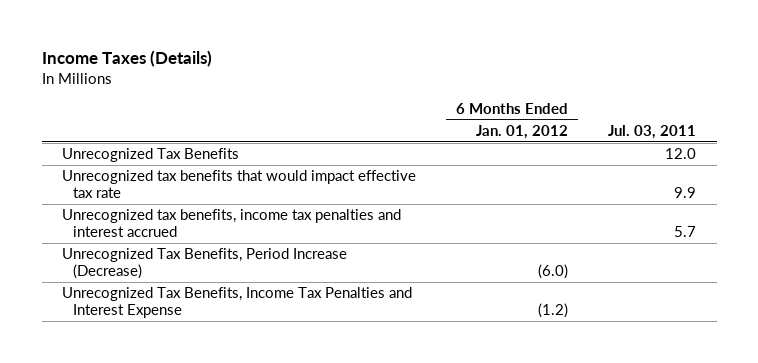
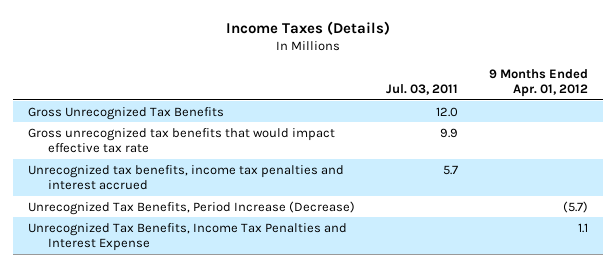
- | 6 Months Ended Jan. 01, 2012 | Jul. 03, 2011
+ | Jul. 03, 2011 | 9 Months Ended Apr. 01, 2012
- Unrecognized Tax Benefits | | 12.0
- Unrecognized tax benefits that would impact effective tax rate | | 9.9
+ Gross Unrecognized Tax Benefits | 12.0 |
+ Gross unrecognized tax benefits that would impact effective tax rate | 9.9 |

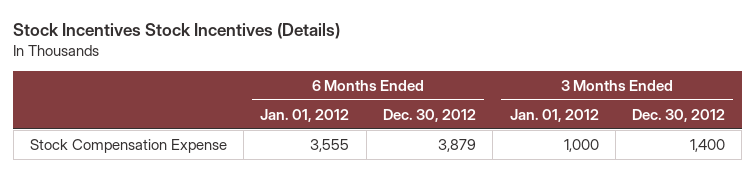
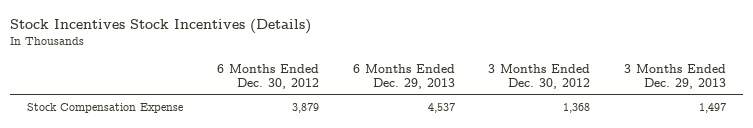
- | 6 Months Ended Jan. 01, 2012 | 6 Months Ended Dec. 30, 2012 | 3 Months Ended Jan. 01, 2012 | 3 Months Ended Dec. 30, 2012
+ | 6 Months Ended Dec. 30, 2012 | 6 Months Ended Dec. 29, 2013 | 3 Months Ended Dec. 30, 2012 | 3 Months Ended Dec. 29, 2013
- Stock Compensation Expense | 3,555 | 3,879 | 1,000 | 1,400
+ Stock Compensation Expense | 3,879 | 4,537 | 1,368 | 1,497

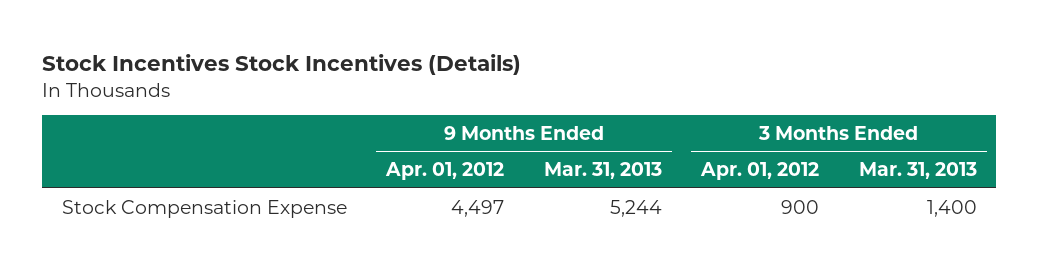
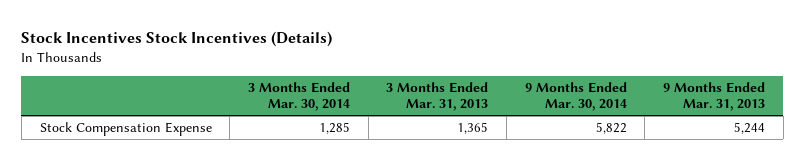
- | 9 Months Ended Apr. 01, 2012 | 9 Months Ended Mar. 31, 2013 | 3 Months Ended Apr. 01, 2012 | 3 Months Ended Mar. 31, 2013
+ | 3 Months Ended Mar. 30, 2014 | 3 Months Ended Mar. 31, 2013 | 9 Months Ended Mar. 30, 2014 | 9 Months Ended Mar. 31, 2013
- Stock Compensation Expense | 4,497 | 5,244 | 900 | 1,400
+ Stock Compensation Expense | 1,285 | 1,365 | 5,822 | 5,244

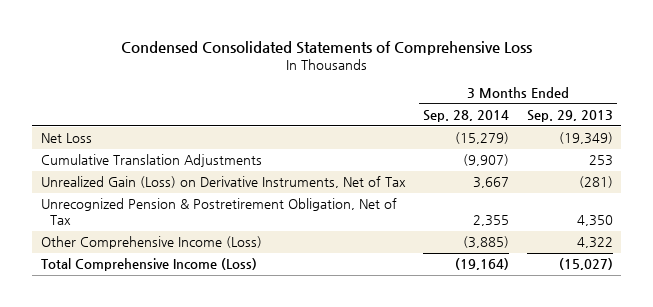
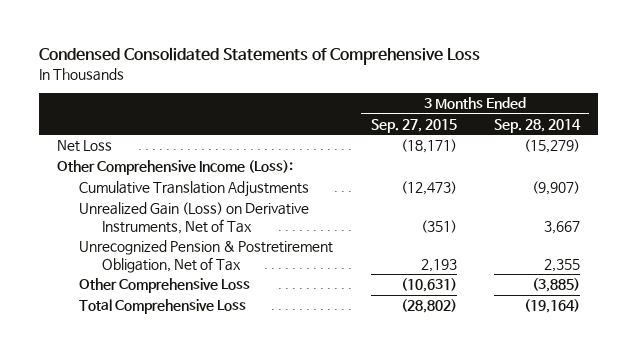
- | 3 Months Ended Sep. 28, 2014 | 3 Months Ended Sep. 29, 2013
+ | 3 Months Ended Sep. 27, 2015 | 3 Months Ended Sep. 28, 2014
+ Other Comprehensive Income (Loss):
- Other Comprehensive Income (Loss) | (3,885) | 4,322
- Total Comprehensive Income (Loss) | (19,164) | (15,027)
+ Other Comprehensive Loss | (10,631) | (3,885)
+ Total Comprehensive Loss | (28,802) | (19,164)

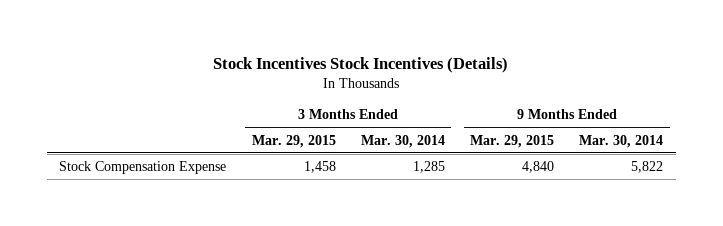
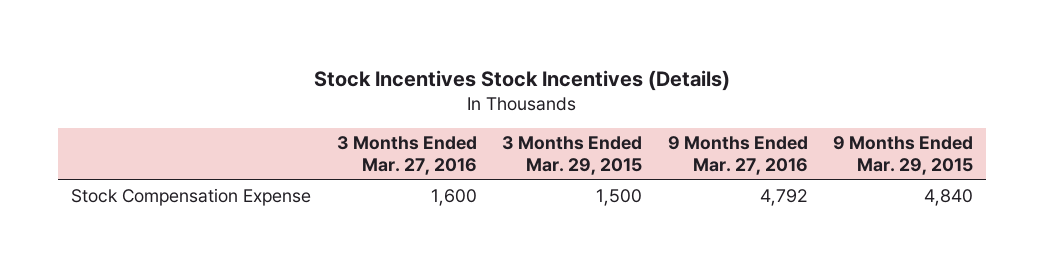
- | 3 Months Ended Mar. 29, 2015 | 3 Months Ended Mar. 30, 2014 | 9 Months Ended Mar. 29, 2015 | 9 Months Ended Mar. 30, 2014
+ | 3 Months Ended Mar. 27, 2016 | 3 Months Ended Mar. 29, 2015 | 9 Months Ended Mar. 27, 2016 | 9 Months Ended Mar. 29, 2015
- Stock Compensation Expense | 1,458 | 1,285 | 4,840 | 5,822
+ Stock Compensation Expense | 1,600 | 1,500 | 4,792 | 4,840

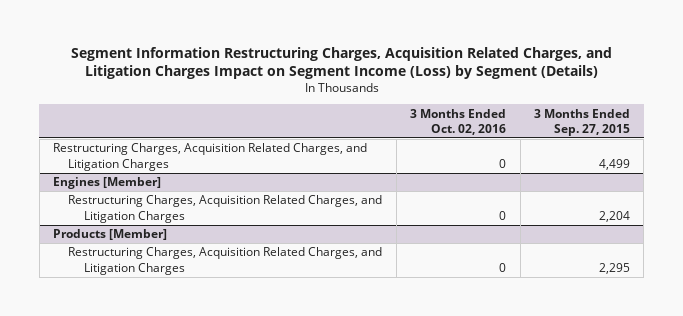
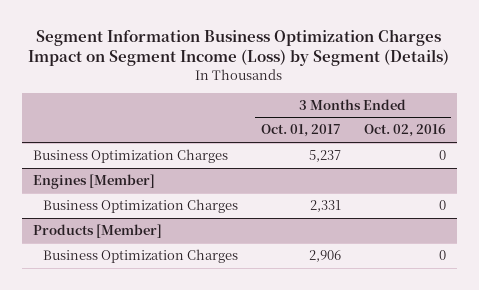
- Segment Information Restructuring Charges, Acquisition Related Charges, and Litigation Charges Impact on Segment Income (Loss) by Segment (Details)
+ Segment Information Business Optimization Charges Impact on Segment Income (Loss) by Segment (Details)
- | 3 Months Ended Oct. 02, 2016 | 3 Months Ended Sep. 27, 2015
+ | 3 Months Ended Oct. 01, 2017 | 3 Months Ended Oct. 02, 2016
- Restructuring Charges, Acquisition Related Charges, and Litigation Charges | 0 | 4,499
+ Business Optimization Charges | 5,237 | 0
@ Engines [Member]
- Restructuring Charges, Acquisition Related Charges, and Litigation Charges | 0 | 2,204
+ Business Optimization Charges | 2,331 | 0
@ Products [Member]
- Restructuring Charges, Acquisition Related Charges, and Litigation Charges | 0 | 2,295
+ Business Optimization Charges | 2,906 | 0

